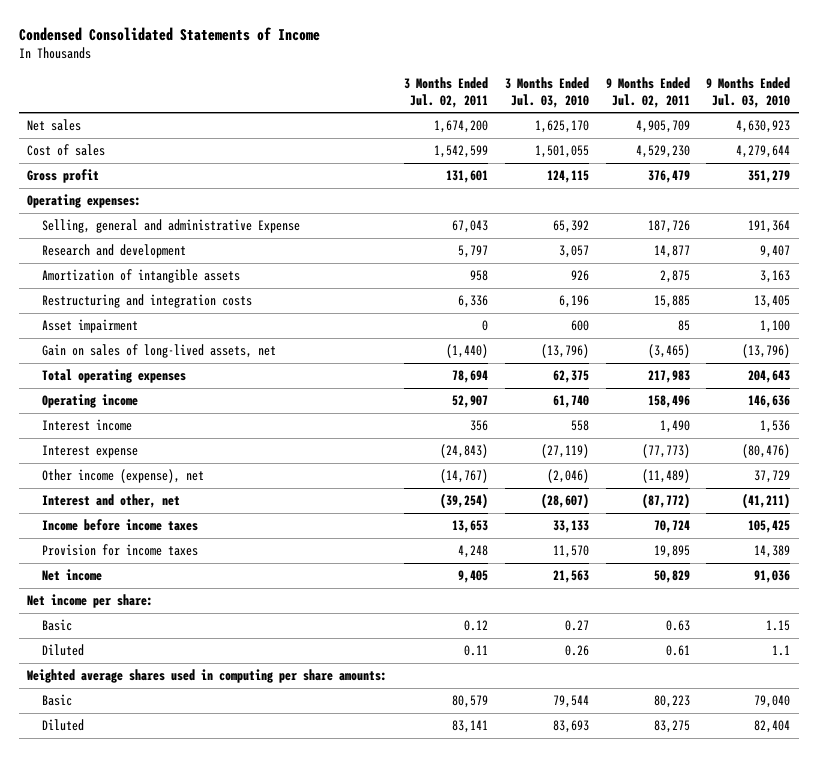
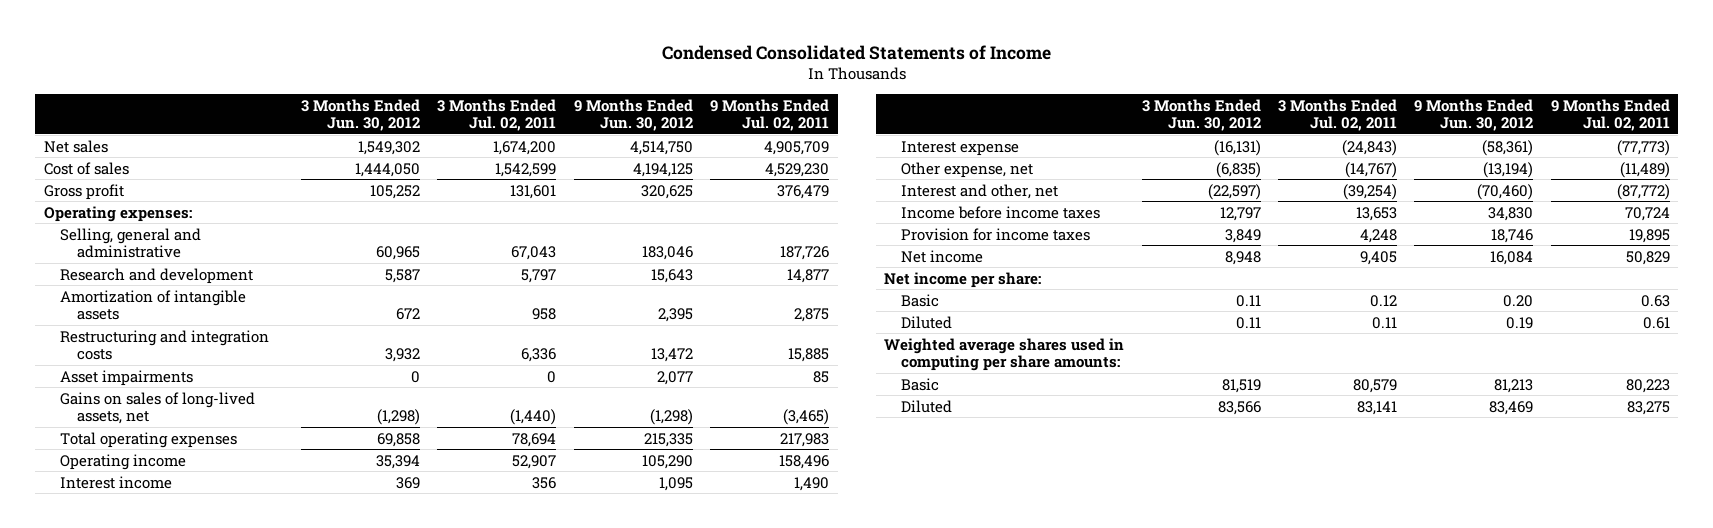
- | 3 Months Ended Jul. 02, 2011 | 3 Months Ended Jul. 03, 2010 | 9 Months Ended Jul. 02, 2011 | 9 Months Ended Jul. 03, 2010
+ | 3 Months Ended Jun. 30, 2012 | 3 Months Ended Jul. 02, 2011 | 9 Months Ended Jun. 30, 2012 | 9 Months Ended Jul. 02, 2011
- Selling, general and administrative Expense | 67,043 | 65,392 | 187,726 | 191,364
+ Selling, general and administrative | 60,965 | 67,043 | 183,046 | 187,726
- Asset impairment | 0 | 600 | 85 | 1,100
- Gain on sales of long-lived assets, net | (1,440) | (13,796) | (3,465) | (13,796)
+ Asset impairments | 0 | 0 | 2,077 | 85
+ Gains on sales of long-lived assets, net | (1,298) | (1,440) | (1,298) | (3,465)
- Other income (expense), net | (14,767) | (2,046) | (11,489) | 37,729
+ Other expense, net | (6,835) | (14,767) | (13,194) | (11,489)

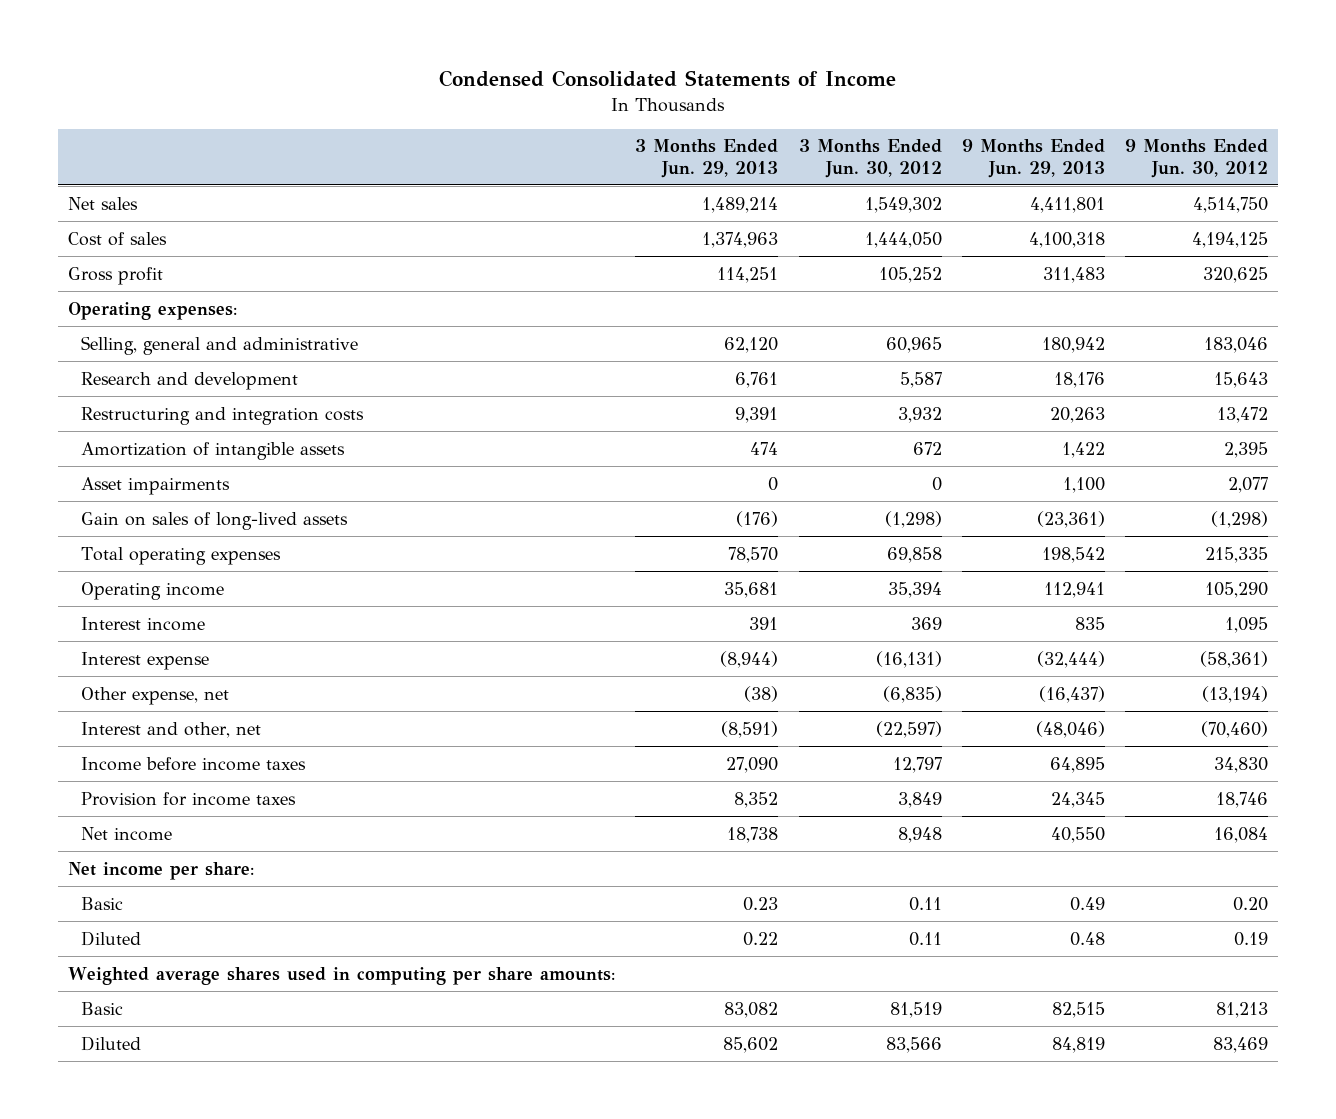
- | 3 Months Ended Jun. 30, 2012 | 3 Months Ended Jul. 02, 2011 | 9 Months Ended Jun. 30, 2012 | 9 Months Ended Jul. 02, 2011
+ | 3 Months Ended Jun. 29, 2013 | 3 Months Ended Jun. 30, 2012 | 9 Months Ended Jun. 29, 2013 | 9 Months Ended Jun. 30, 2012
moved down: Amortization of intangible assets | 474 | 672 | 1,422 | 2,395
- Gains on sales of long-lived assets, net | (1,298) | (1,440) | (1,298) | (3,465)
+ Gain on sales of long-lived assets | (176) | (1,298) | (23,361) | (1,298)

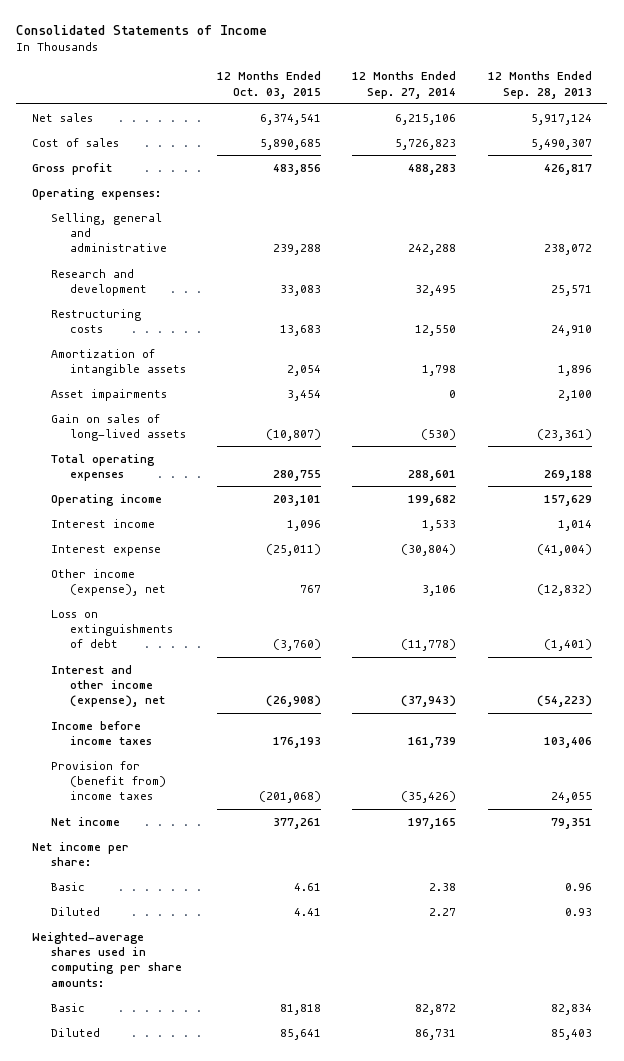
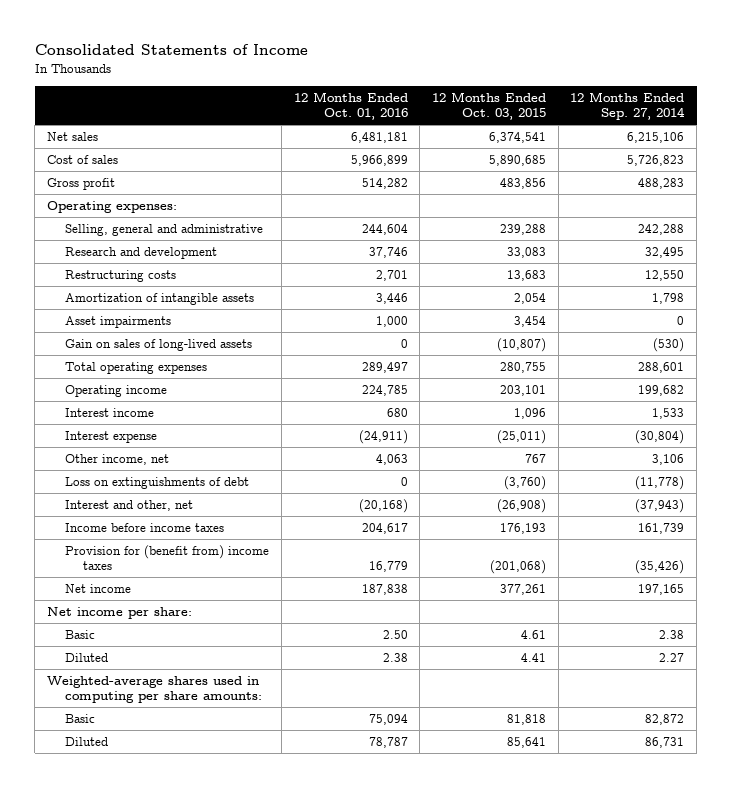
- | 12 Months Ended Oct. 03, 2015 | 12 Months Ended Sep. 27, 2014 | 12 Months Ended Sep. 28, 2013
+ | 12 Months Ended Oct. 01, 2016 | 12 Months Ended Oct. 03, 2015 | 12 Months Ended Sep. 27, 2014
- Other income (expense), net | 767 | 3,106 | (12,832)
+ Other income, net | 4,063 | 767 | 3,106
- Interest and other income (expense), net | (26,908) | (37,943) | (54,223)
+ Interest and other, net | (20,168) | (26,908) | (37,943)

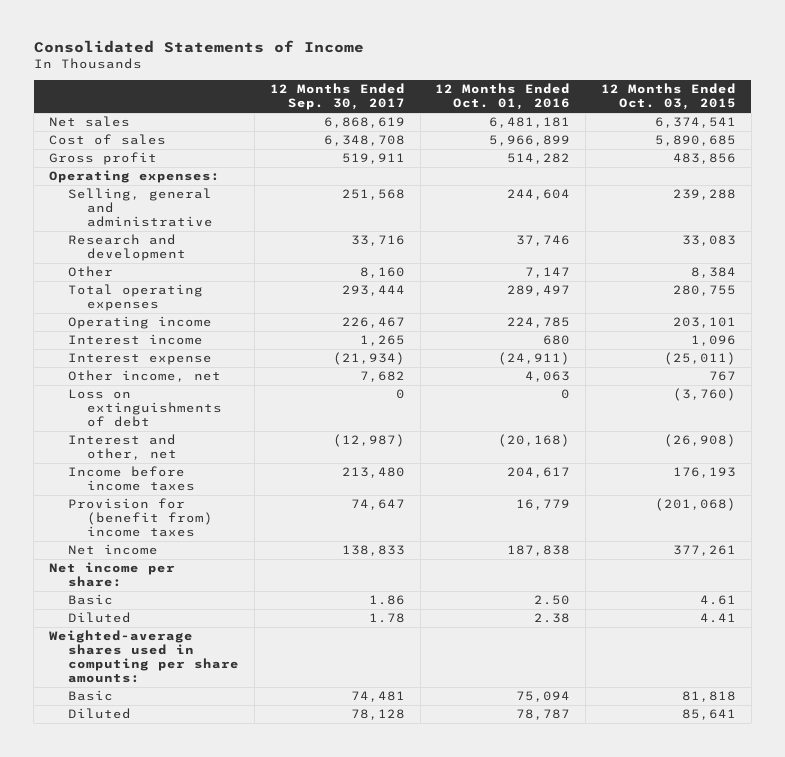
- | 12 Months Ended Oct. 01, 2016 | 12 Months Ended Oct. 03, 2015 | 12 Months Ended Sep. 27, 2014
+ | 12 Months Ended Sep. 30, 2017 | 12 Months Ended Oct. 01, 2016 | 12 Months Ended Oct. 03, 2015
- Restructuring costs | 2,701 | 13,683 | 12,550
- Amortization of intangible assets | 3,446 | 2,054 | 1,798
- Asset impairments | 1,000 | 3,454 | 0
- Gain on sales of long-lived assets | 0 | (10,807) | (530)
+ Other | 8,160 | 7,147 | 8,384

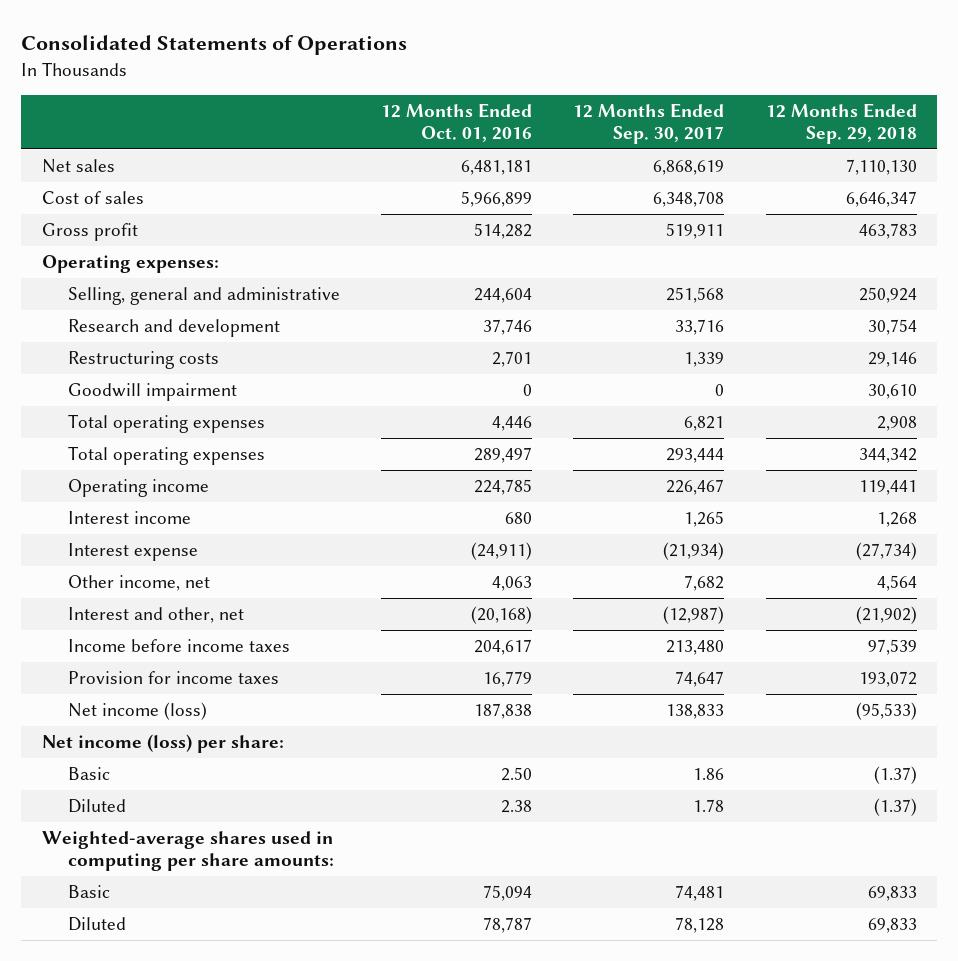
- Consolidated Statements of Income
+ Consolidated Statements of Operations
- | 12 Months Ended Sep. 30, 2017 | 12 Months Ended Oct. 01, 2016 | 12 Months Ended Oct. 03, 2015
+ | 12 Months Ended Oct. 01, 2016 | 12 Months Ended Sep. 30, 2017 | 12 Months Ended Sep. 29, 2018
- Other | 8,160 | 7,147 | 8,384
+ Restructuring costs | 2,701 | 1,339 | 29,146
+ Goodwill impairment | 0 | 0 | 30,610
+ Total operating expenses | 4,446 | 6,821 | 2,908
- Loss on extinguishments of debt | 0 | 0 | (3,760)
- Provision for (benefit from) income taxes | 74,647 | 16,779 | (201,068)
- Net income | 138,833 | 187,838 | 377,261
- Net income per share:
+ Provision for income taxes | 16,779 | 74,647 | 193,072
+ Net income (loss) | 187,838 | 138,833 | (95,533)
+ Net income (loss) per share:

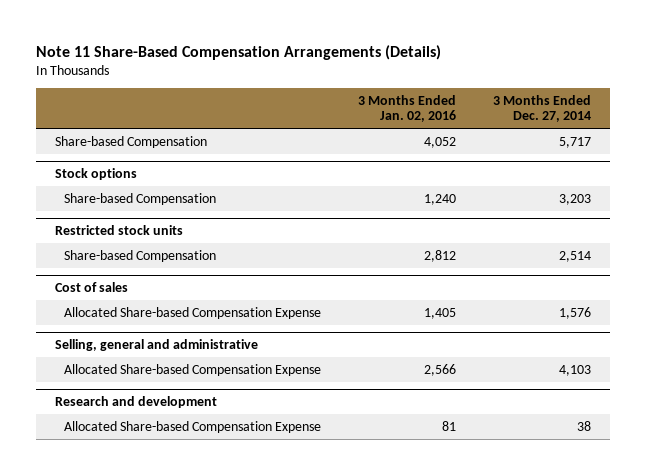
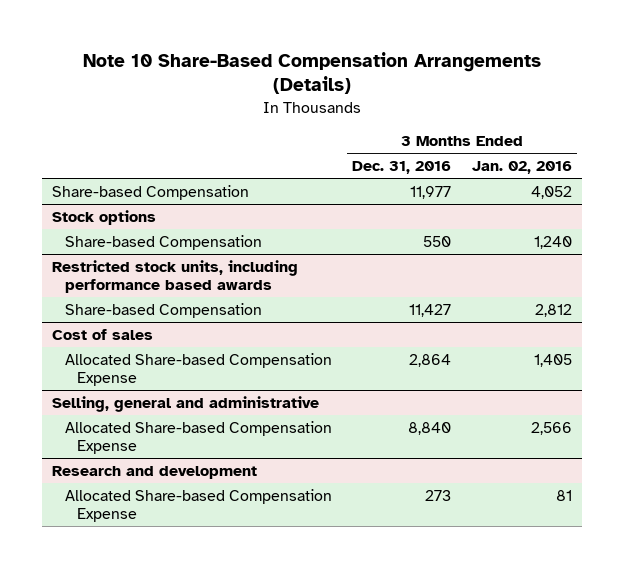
- Note 11 Share-Based Compensation Arrangements (Details)
+ Note 10 Share-Based Compensation Arrangements (Details)
- | 3 Months Ended Jan. 02, 2016 | 3 Months Ended Dec. 27, 2014
+ | 3 Months Ended Dec. 31, 2016 | 3 Months Ended Jan. 02, 2016
- Restricted stock units
+ Restricted stock units, including performance based awards

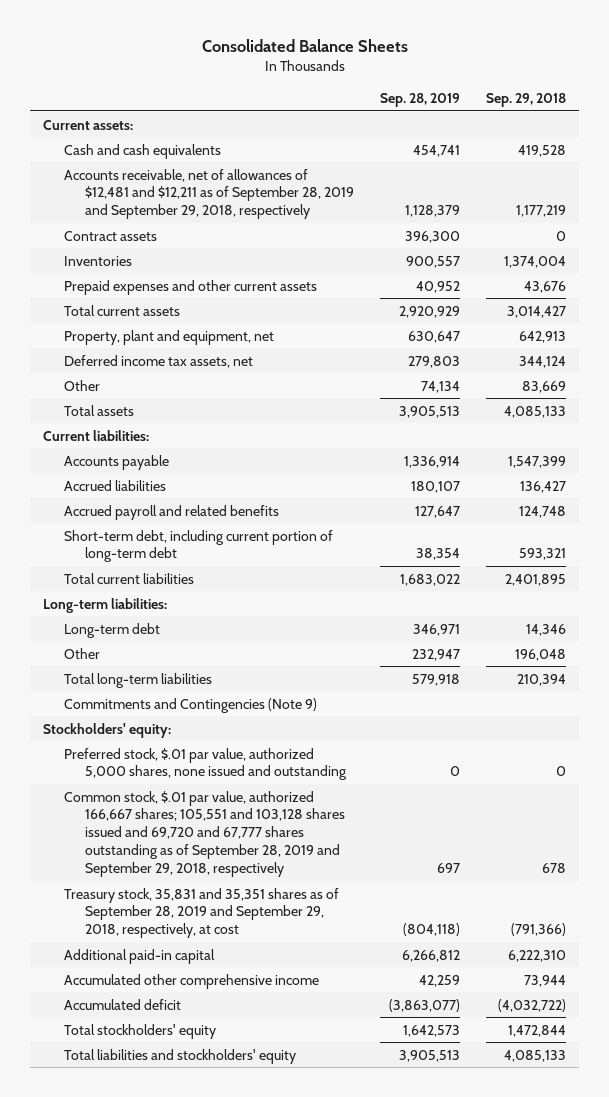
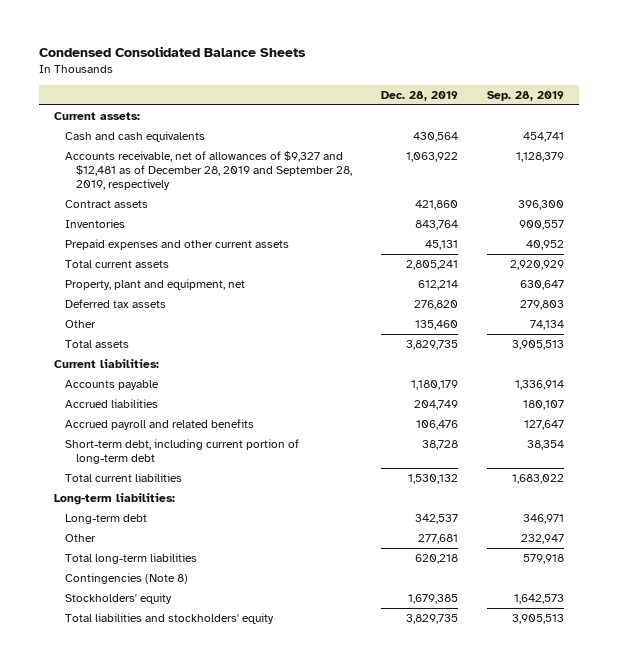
- Consolidated Balance Sheets
+ Condensed Consolidated Balance Sheets
- | Sep. 28, 2019 | Sep. 29, 2018
+ | Dec. 28, 2019 | Sep. 28, 2019
- Accounts receivable, net of allowances of $12,481 and $12,211 as of September 28, 2019 and September 29, 2018, respectively | 1,128,379 | 1,177,219
+ Accounts receivable, net of allowances of $9,327 and $12,481 as of December 28, 2019 and September 28, 2019, respectively | 1,063,922 | 1,128,379
- Deferred income tax assets, net | 279,803 | 344,124
+ Deferred tax assets | 276,820 | 279,803
- Commitments and Contingencies (Note 9)
- Stockholders' equity:
- Preferred stock, $.01 par value, authorized 5,000 shares, none issued and outstanding | 0 | 0
- Common stock, $.01 par value, authorized 166,667 shares; 105,551 and 103,128 shares issued and 69,720 and 67,777 shares outstanding as of September 28, 2019 and September 29, 2018, respectively | 697 | 678
- Treasury stock, 35,831 and 35,351 shares as of September 28, 2019 and September 29, 2018, respectively, at cost | (804,118) | (791,366)
- Additional paid-in capital | 6,266,812 | 6,222,310
- Accumulated other comprehensive income | 42,259 | 73,944
- Accumulated deficit | (3,863,077) | (4,032,722)
- Total stockholders' equity | 1,642,573 | 1,472,844
+ Contingencies (Note 8)
+ Stockholders' equity | 1,679,385 | 1,642,573

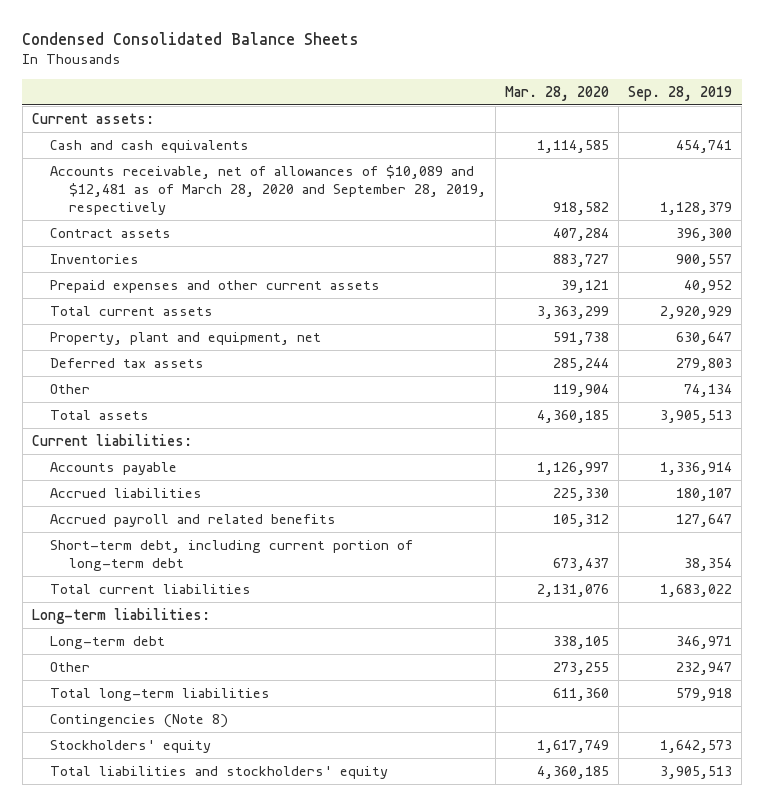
- | Dec. 28, 2019 | Sep. 28, 2019
+ | Mar. 28, 2020 | Sep. 28, 2019
- Accounts receivable, net of allowances of $9,327 and $12,481 as of December 28, 2019 and September 28, 2019, respectively | 1,063,922 | 1,128,379
+ Accounts receivable, net of allowances of $10,089 and $12,481 as of March 28, 2020 and September 28, 2019, respectively | 918,582 | 1,128,379

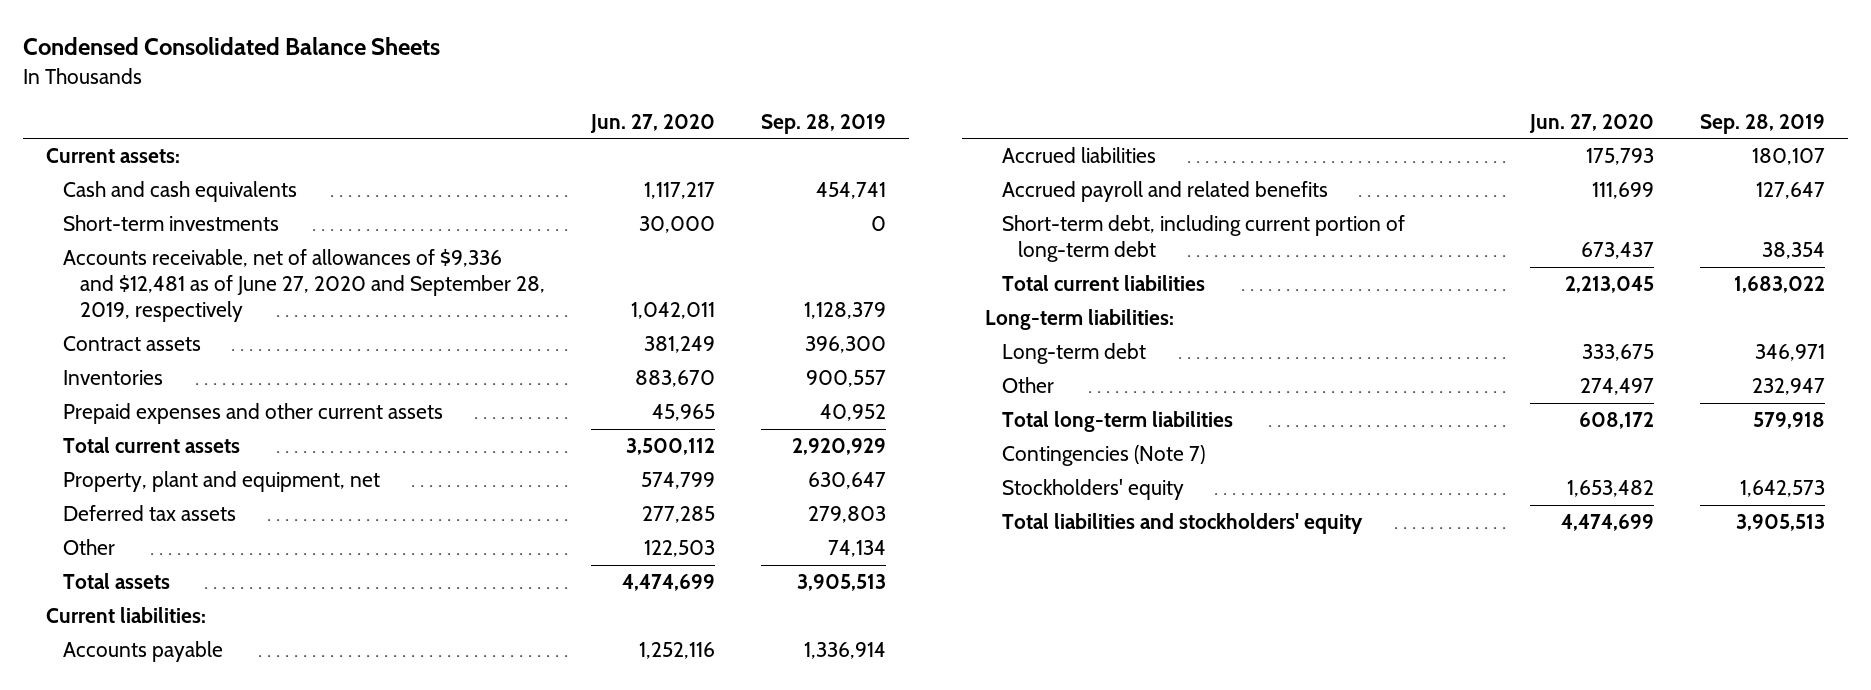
- | Mar. 28, 2020 | Sep. 28, 2019
+ | Jun. 27, 2020 | Sep. 28, 2019
- Accounts receivable, net of allowances of $10,089 and $12,481 as of March 28, 2020 and September 28, 2019, respectively | 918,582 | 1,128,379
+ Short-term investments | 30,000 | 0
+ Accounts receivable, net of allowances of $9,336 and $12,481 as of June 27, 2020 and September 28, 2019, respectively | 1,042,011 | 1,128,379
- Contingencies (Note 8)
+ Contingencies (Note 7)

